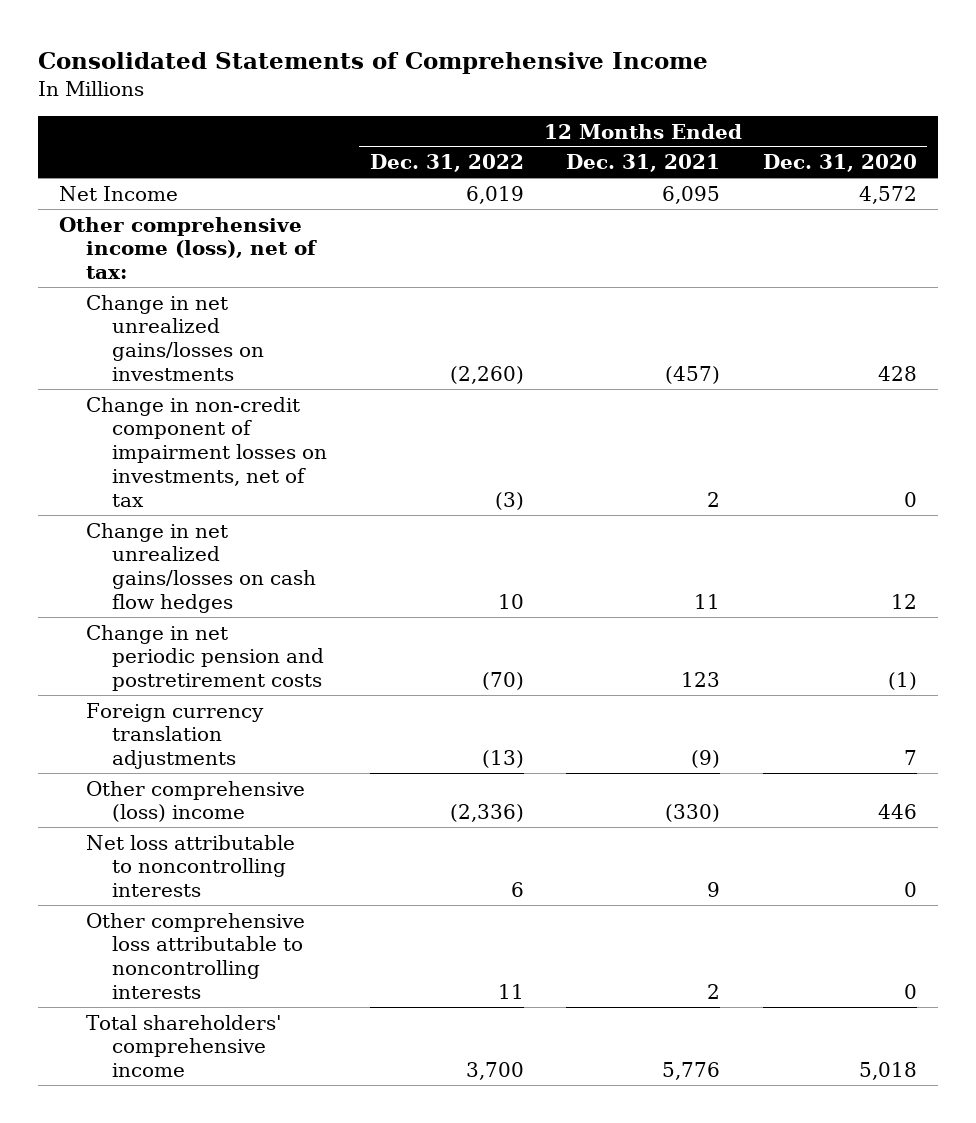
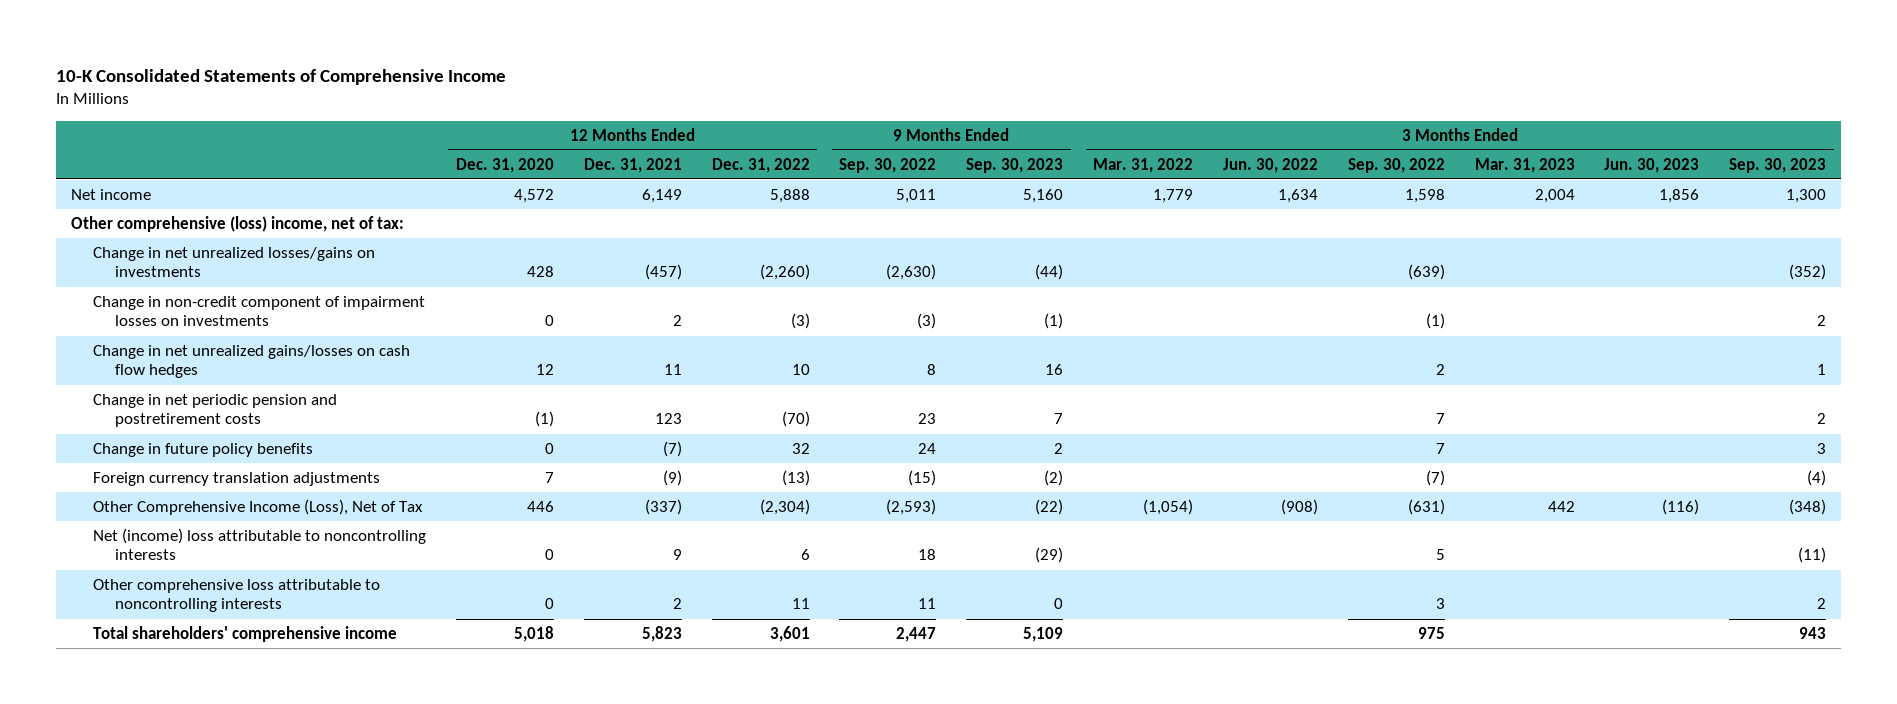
- Consolidated Statements of Comprehensive Income
+ 10-K Consolidated Statements of Comprehensive Income
- | 12 Months Ended Dec. 31, 2022 | 12 Months Ended Dec. 31, 2021 | 12 Months Ended Dec. 31, 2020
+ | 12 Months Ended Dec. 31, 2020 | 12 Months Ended Dec. 31, 2021 | 12 Months Ended Dec. 31, 2022 | 9 Months Ended Sep. 30, 2022 | 9 Months Ended Sep. 30, 2023 | 3 Months Ended Mar. 31, 2022 | 3 Months Ended Jun. 30, 2022 | 3 Months Ended Sep. 30, 2022 | 3 Months Ended Mar. 31, 2023 | 3 Months Ended Jun. 30, 2023 | 3 Months Ended Sep. 30, 2023
- Net Income | 6,019 | 6,095 | 4,572
- Other comprehensive income (loss), net of tax:
- Change in net unrealized gains/losses on investments | (2,260) | (457) | 428
- Change in non-credit component of impairment losses on investments, net of tax | (3) | 2 | 0
+ Net income | 4,572 | 6,149 | 5,888 | 5,011 | 5,160 | 1,779 | 1,634 | 1,598 | 2,004 | 1,856 | 1,300
+ Other comprehensive (loss) income, net of tax:
+ Change in net unrealized losses/gains on investments | 428 | (457) | (2,260) | (2,630) | (44) | | | (639) | | | (352)
+ Change in non-credit component of impairment losses on investments | 0 | 2 | (3) | (3) | (1) | | | (1) | | | 2
+ Change in future policy benefits | 0 | (7) | 32 | 24 | 2 | | | 7 | | | 3
- Other comprehensive (loss) income | (2,336) | (330) | 446
- Net loss attributable to noncontrolling interests | 6 | 9 | 0
+ Other Comprehensive Income (Loss), Net of Tax | 446 | (337) | (2,304) | (2,593) | (22) | (1,054) | (908) | (631) | 442 | (116) | (348)
+ Net (income) loss attributable to noncontrolling interests | 0 | 9 | 6 | 18 | (29) | | | 5 | | | (11)
- Total shareholders' comprehensive income | 3,700 | 5,776 | 5,018
+ Total shareholders' comprehensive income | 5,018 | 5,823 | 3,601 | 2,447 | 5,109 | | | 975 | | | 943

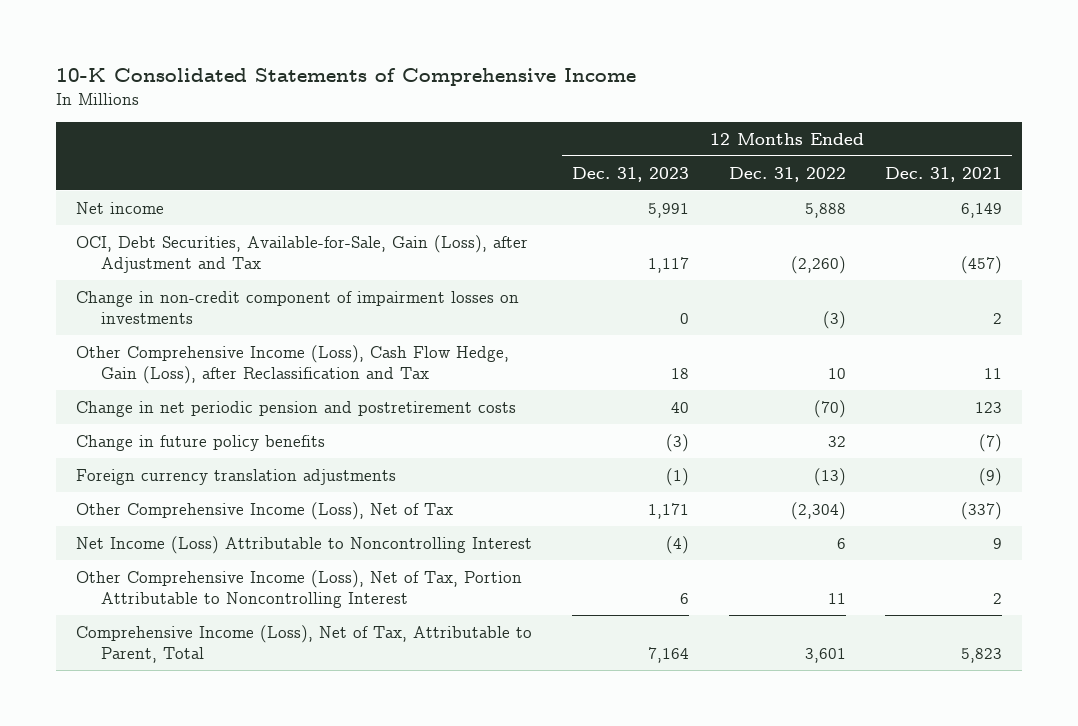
- | 12 Months Ended Dec. 31, 2020 | 12 Months Ended Dec. 31, 2021 | 12 Months Ended Dec. 31, 2022 | 9 Months Ended Sep. 30, 2022 | 9 Months Ended Sep. 30, 2023 | 3 Months Ended Mar. 31, 2022 | 3 Months Ended Jun. 30, 2022 | 3 Months Ended Sep. 30, 2022 | 3 Months Ended Mar. 31, 2023 | 3 Months Ended Jun. 30, 2023 | 3 Months Ended Sep. 30, 2023
+ | 12 Months Ended Dec. 31, 2023 | 12 Months Ended Dec. 31, 2022 | 12 Months Ended Dec. 31, 2021
- Other comprehensive (loss) income, net of tax:
- Change in net unrealized losses/gains on investments | 428 | (457) | (2,260) | (2,630) | (44) | | | (639) | | | (352)
+ OCI, Debt Securities, Available-for-Sale, Gain (Loss), after Adjustment and Tax | 1,117 | (2,260) | (457)
- Change in net unrealized gains/losses on cash flow hedges | 12 | 11 | 10 | 8 | 16 | | | 2 | | | 1
+ Other Comprehensive Income (Loss), Cash Flow Hedge, Gain (Loss), after Reclassification and Tax | 18 | 10 | 11
- Net (income) loss attributable to noncontrolling interests | 0 | 9 | 6 | 18 | (29) | | | 5 | | | (11)
- Other comprehensive loss attributable to noncontrolling interests | 0 | 2 | 11 | 11 | 0 | | | 3 | | | 2
- Total shareholders' comprehensive income | 5,018 | 5,823 | 3,601 | 2,447 | 5,109 | | | 975 | | | 943
+ Net Income (Loss) Attributable to Noncontrolling Interest | (4) | 6 | 9
+ Other Comprehensive Income (Loss), Net of Tax, Portion Attributable to Noncontrolling Interest | 6 | 11 | 2
+ Comprehensive Income (Loss), Net of Tax, Attributable to Parent, Total | 7,164 | 3,601 | 5,823

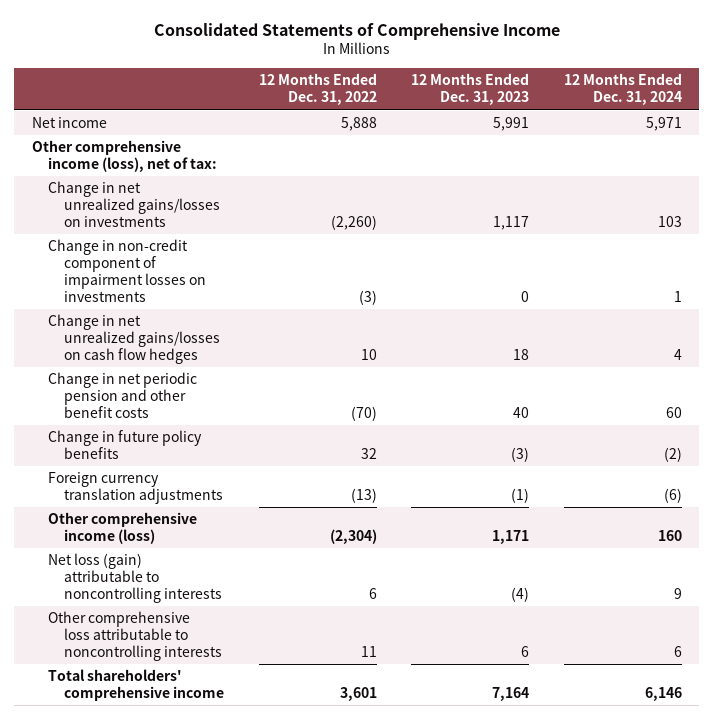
- 10-K Consolidated Statements of Comprehensive Income
+ Consolidated Statements of Comprehensive Income
- | 12 Months Ended Dec. 31, 2023 | 12 Months Ended Dec. 31, 2022 | 12 Months Ended Dec. 31, 2021
+ | 12 Months Ended Dec. 31, 2022 | 12 Months Ended Dec. 31, 2023 | 12 Months Ended Dec. 31, 2024
- OCI, Debt Securities, Available-for-Sale, Gain (Loss), after Adjustment and Tax | 1,117 | (2,260) | (457)
+ Other comprehensive income (loss), net of tax:
+ Change in net unrealized gains/losses on investments | (2,260) | 1,117 | 103
- Other Comprehensive Income (Loss), Cash Flow Hedge, Gain (Loss), after Reclassification and Tax | 18 | 10 | 11
- Change in net periodic pension and postretirement costs | 40 | (70) | 123
+ Change in net unrealized gains/losses on cash flow hedges | 10 | 18 | 4
+ Change in net periodic pension and other benefit costs | (70) | 40 | 60
- Other Comprehensive Income (Loss), Net of Tax | 1,171 | (2,304) | (337)
- Net Income (Loss) Attributable to Noncontrolling Interest | (4) | 6 | 9
- Other Comprehensive Income (Loss), Net of Tax, Portion Attributable to Noncontrolling Interest | 6 | 11 | 2
- Comprehensive Income (Loss), Net of Tax, Attributable to Parent, Total | 7,164 | 3,601 | 5,823
+ Other comprehensive income (loss) | (2,304) | 1,171 | 160
+ Net loss (gain) attributable to noncontrolling interests | 6 | (4) | 9
+ Other comprehensive loss attributable to noncontrolling interests | 11 | 6 | 6
+ Total shareholders' comprehensive income | 3,601 | 7,164 | 6,146

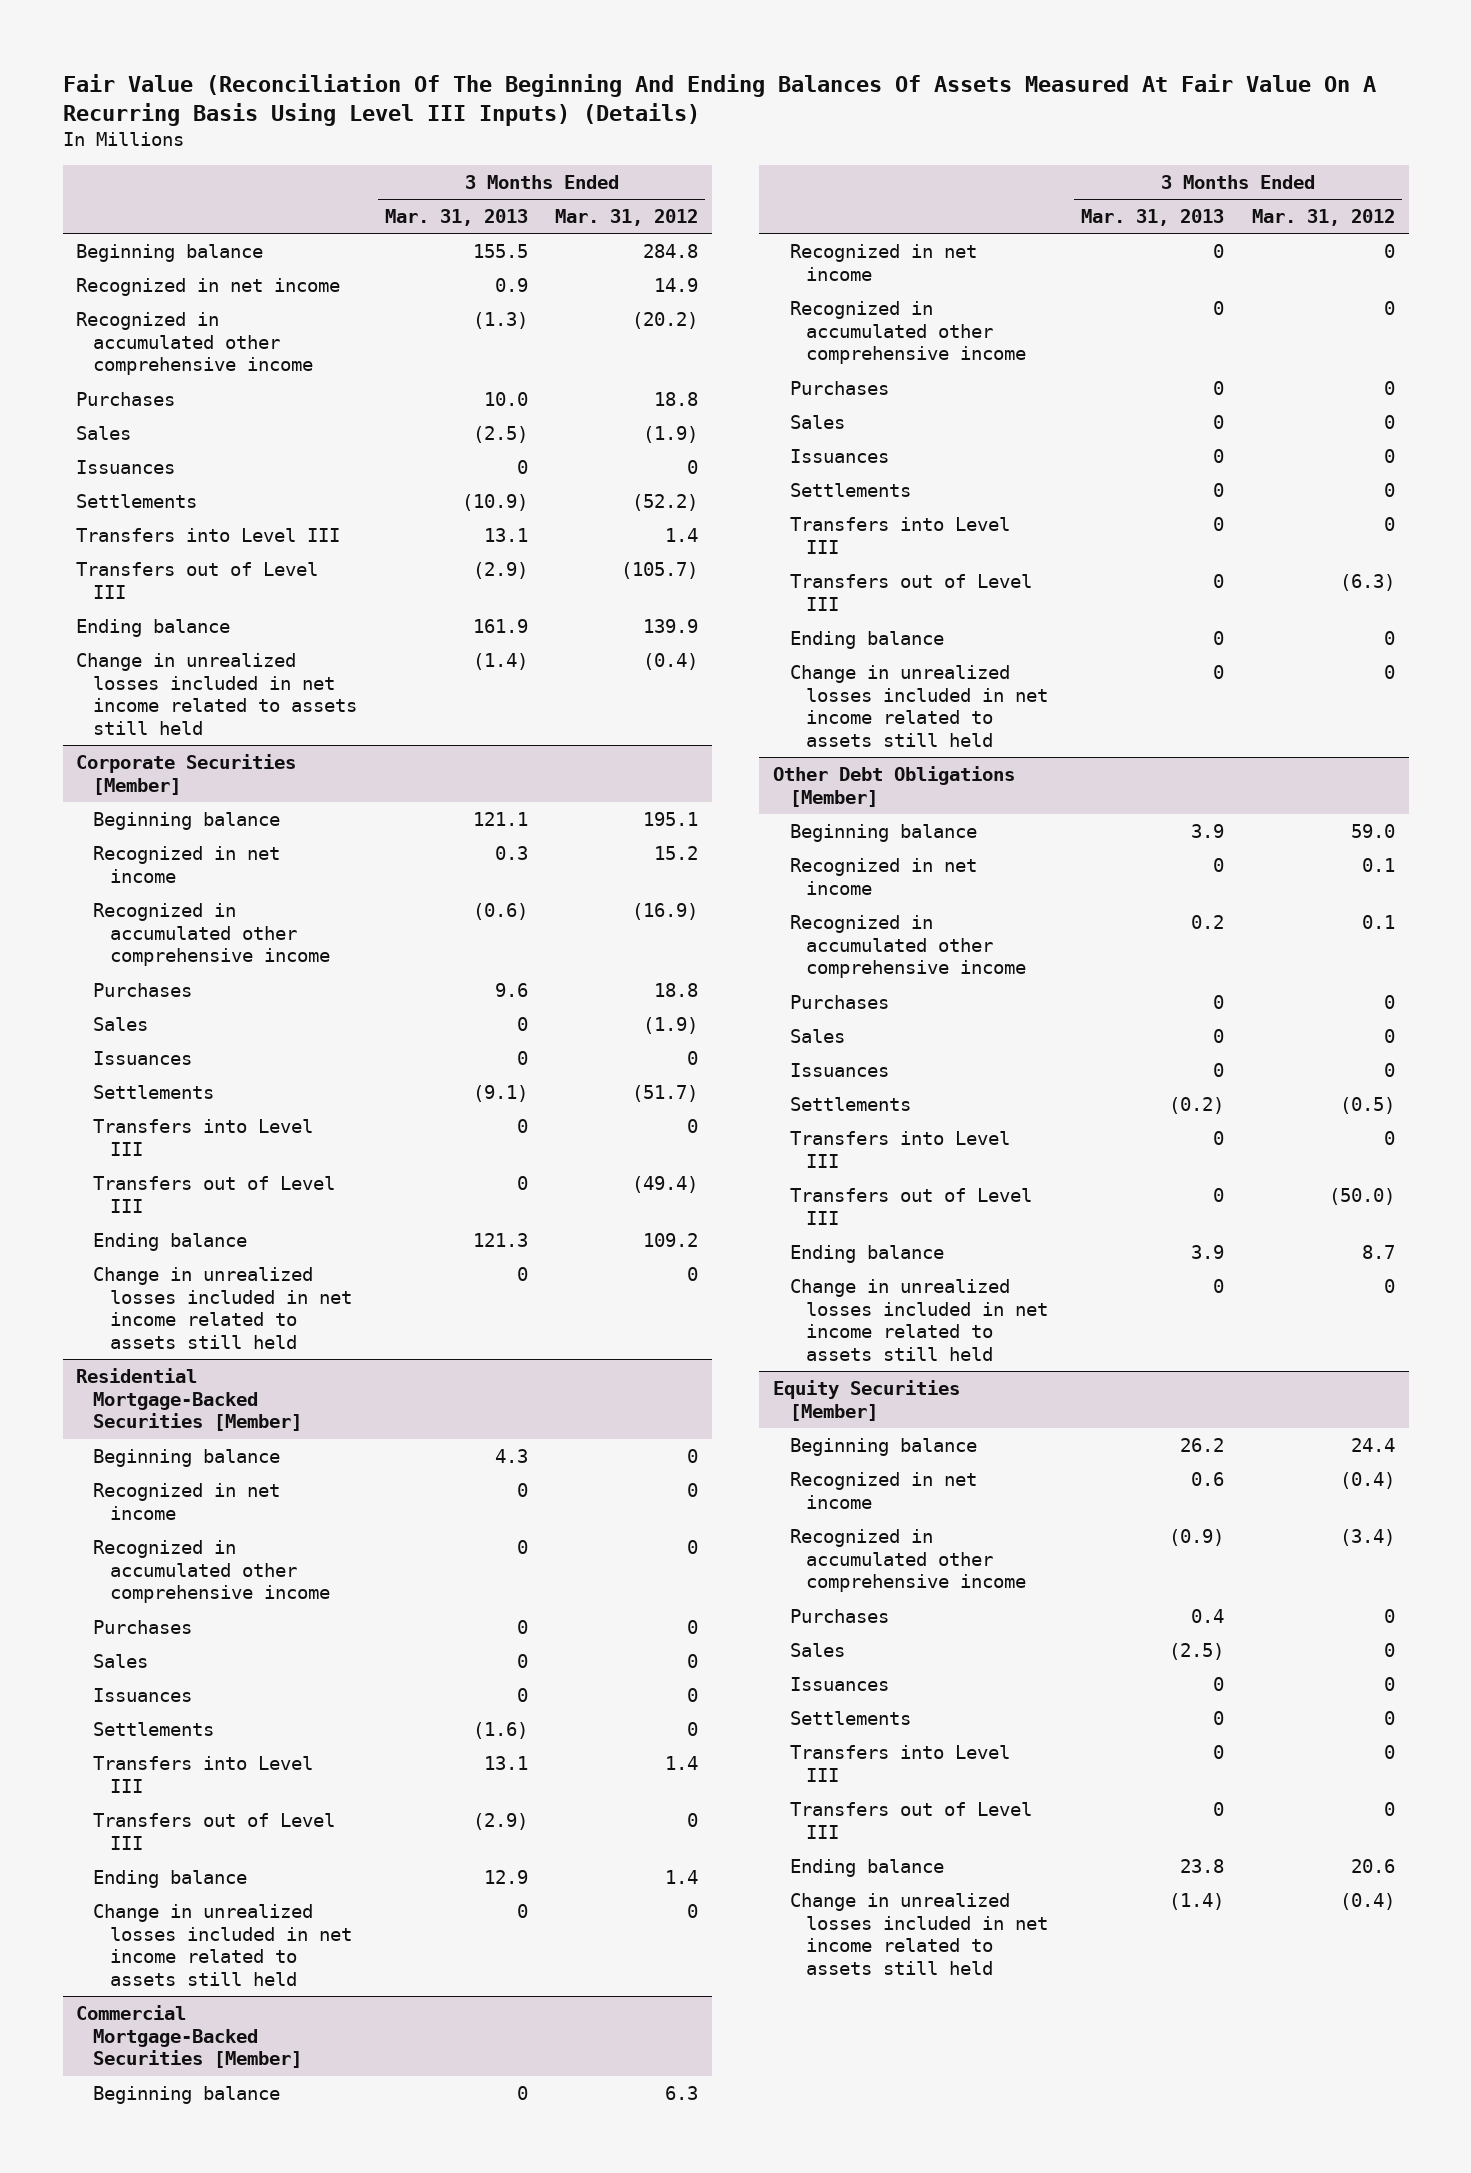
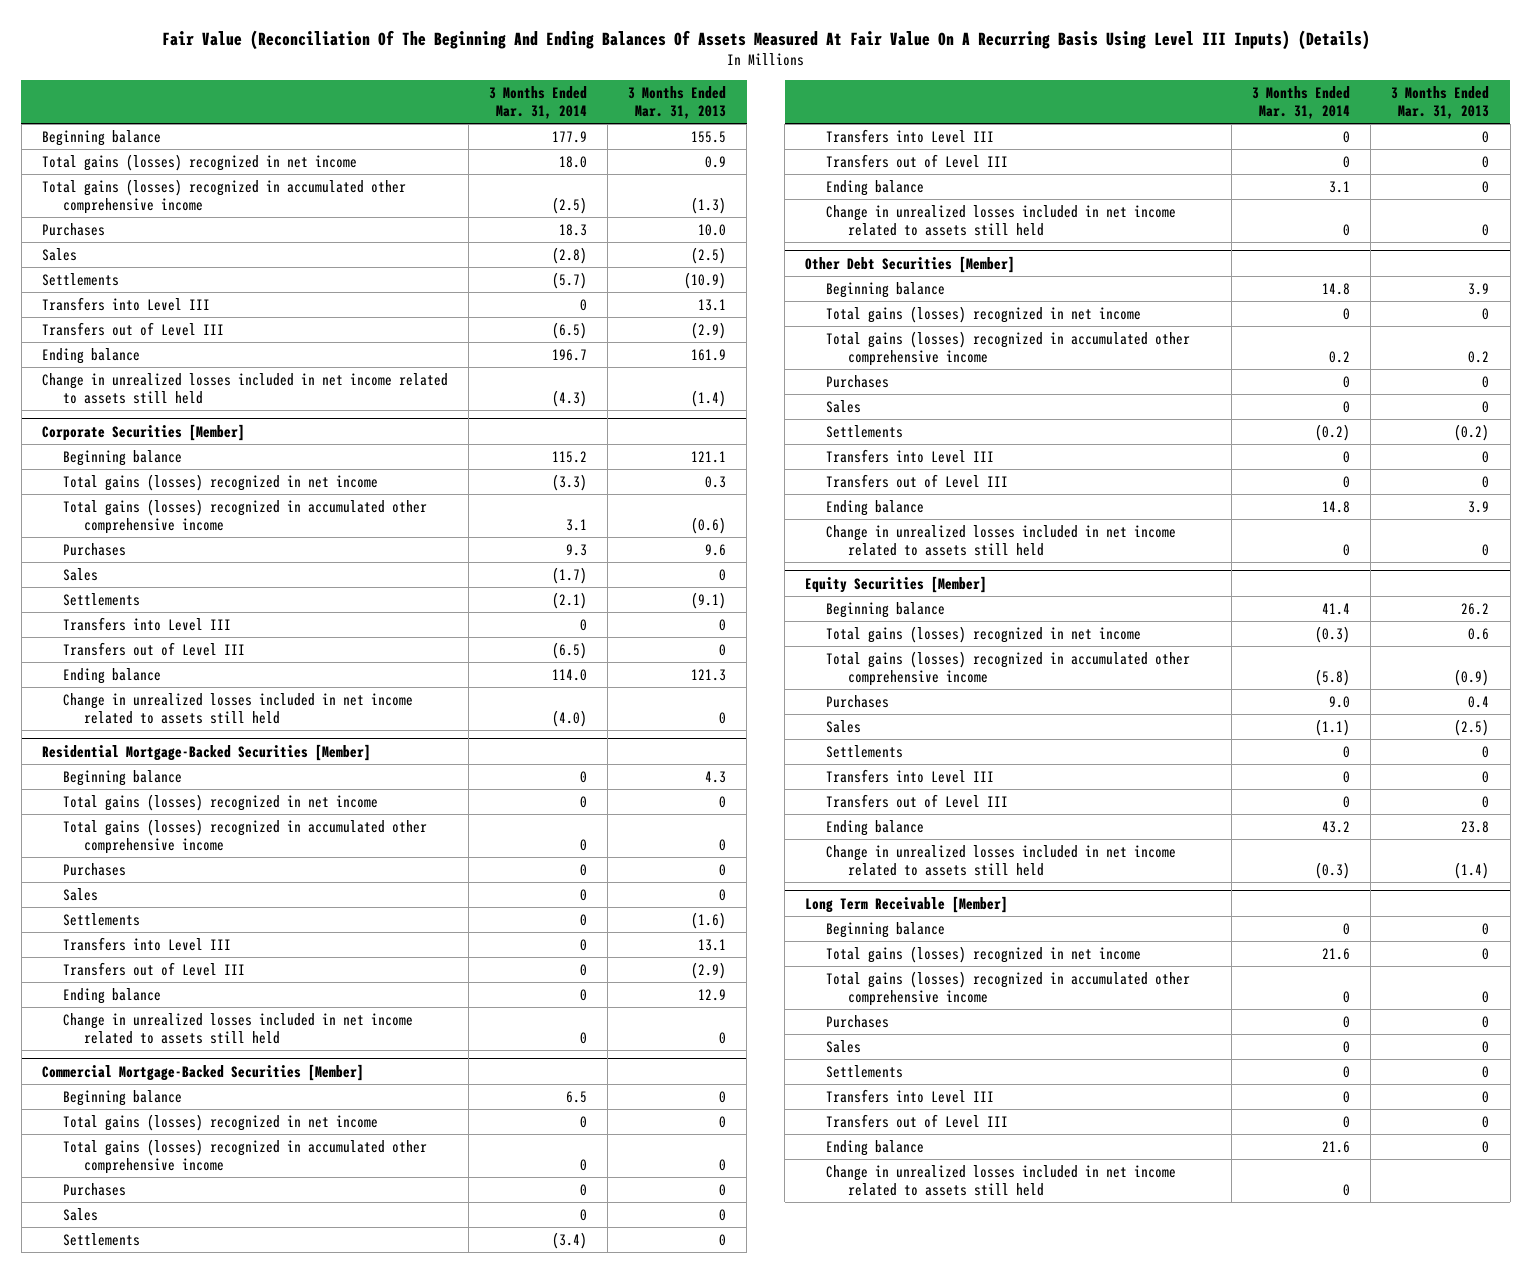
- | 3 Months Ended Mar. 31, 2013 | 3 Months Ended Mar. 31, 2012
+ | 3 Months Ended Mar. 31, 2014 | 3 Months Ended Mar. 31, 2013
- Recognized in net income | 0.9 | 14.9
- Recognized in accumulated other comprehensive income | (1.3) | (20.2)
+ Total gains (losses) recognized in net income | 18.0 | 0.9
+ Total gains (losses) recognized in accumulated other comprehensive income | (2.5) | (1.3)
- Issuances | 0 | 0
@ Corporate Securities [Member]
- Recognized in net income | 0.3 | 15.2
- Recognized in accumulated other comprehensive income | (0.6) | (16.9)
+ Total gains (losses) recognized in net income | (3.3) | 0.3
+ Total gains (losses) recognized in accumulated other comprehensive income | 3.1 | (0.6)
- Issuances | 0 | 0
@ Residential Mortgage-Backed Securities [Member]
- Recognized in net income | 0 | 0
- Recognized in accumulated other comprehensive income | 0 | 0
+ Total gains (losses) recognized in net income | 0 | 0
+ Total gains (losses) recognized in accumulated other comprehensive income | 0 | 0
- Issuances | 0 | 0
@ Commercial Mortgage-Backed Securities [Member]
- Recognized in net income | 0 | 0
- Recognized in accumulated other comprehensive income | 0 | 0
+ Total gains (losses) recognized in net income | 0 | 0
+ Total gains (losses) recognized in accumulated other comprehensive income | 0 | 0
- Issuances | 0 | 0
- Other Debt Obligations [Member]
+ Other Debt Securities [Member]
- Recognized in net income | 0 | 0.1
- Recognized in accumulated other comprehensive income | 0.2 | 0.1
+ Total gains (losses) recognized in net income | 0 | 0
+ Total gains (losses) recognized in accumulated other comprehensive income | 0.2 | 0.2
- Issuances | 0 | 0
@ Equity Securities [Member]
- Recognized in net income | 0.6 | (0.4)
- Recognized in accumulated other comprehensive income | (0.9) | (3.4)
+ Total gains (losses) recognized in net income | (0.3) | 0.6
+ Total gains (losses) recognized in accumulated other comprehensive income | (5.8) | (0.9)
- Issuances | 0 | 0
+ Long Term Receivable [Member]
+ Beginning balance | 0 | 0
+ Total gains (losses) recognized in net income | 21.6 | 0
+ Total gains (losses) recognized in accumulated other comprehensive income | 0 | 0
+ Purchases | 0 | 0
+ Sales | 0 | 0
+ Settlements | 0 | 0
+ Transfers into Level III | 0 | 0
+ Transfers out of Level III | 0 | 0
+ Ending balance | 21.6 | 0
+ Change in unrealized losses included in net income related to assets still held | 0 |

